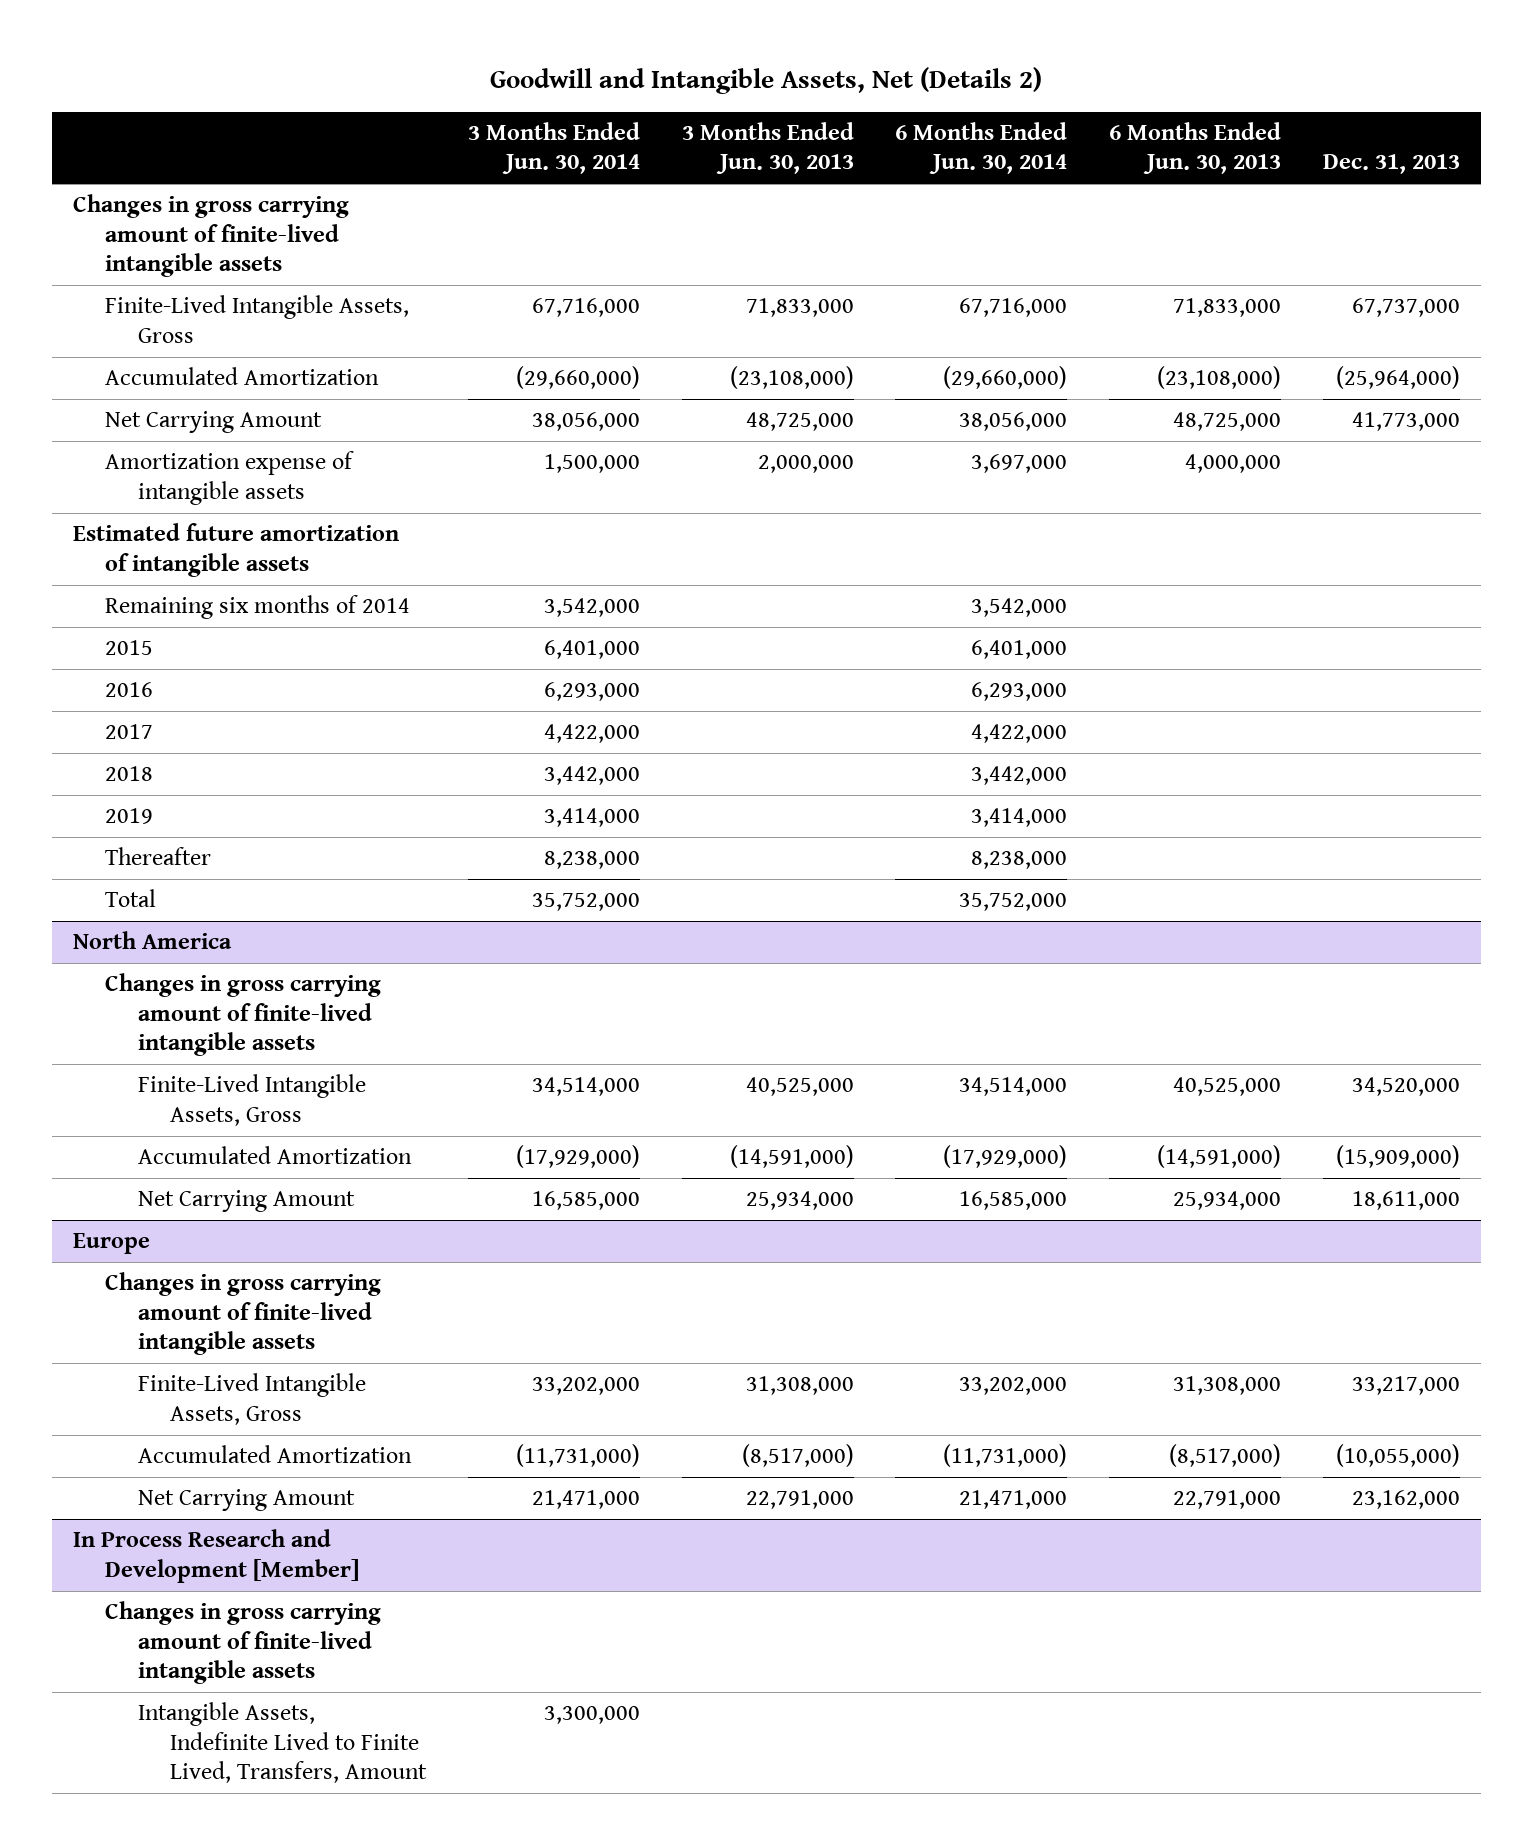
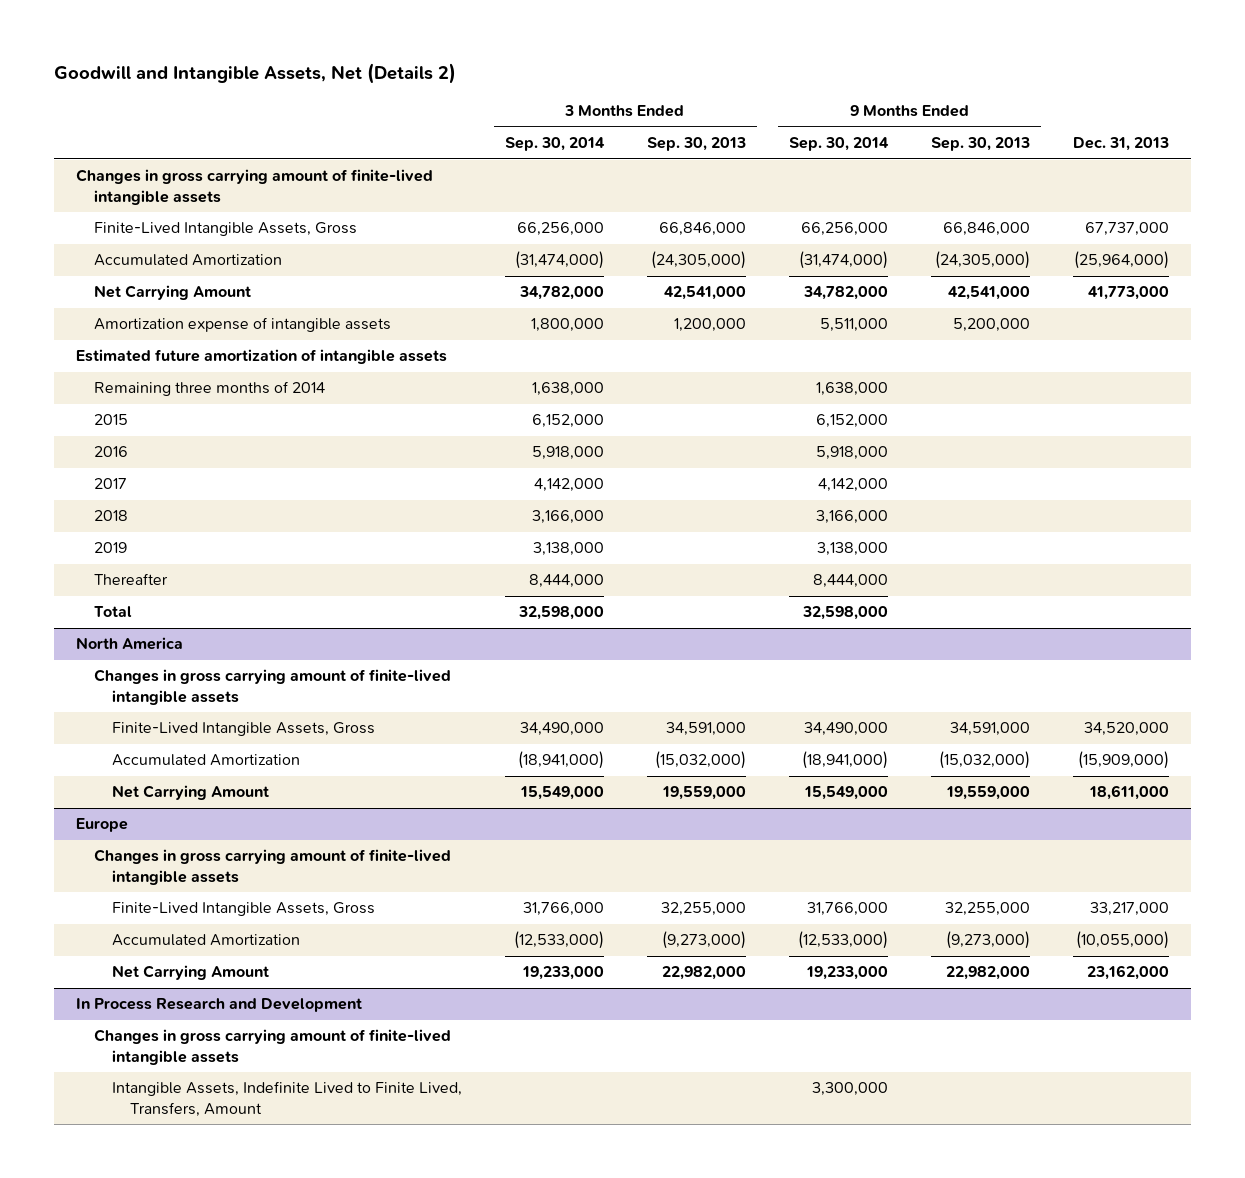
- | 3 Months Ended Jun. 30, 2014 | 3 Months Ended Jun. 30, 2013 | 6 Months Ended Jun. 30, 2014 | 6 Months Ended Jun. 30, 2013 | Dec. 31, 2013
+ | 3 Months Ended Sep. 30, 2014 | 3 Months Ended Sep. 30, 2013 | 9 Months Ended Sep. 30, 2014 | 9 Months Ended Sep. 30, 2013 | Dec. 31, 2013
- Remaining six months of 2014 | 3,542,000 | | 3,542,000 | |
+ Remaining three months of 2014 | 1,638,000 | | 1,638,000 | |
- In Process Research and Development [Member]
+ In Process Research and Development

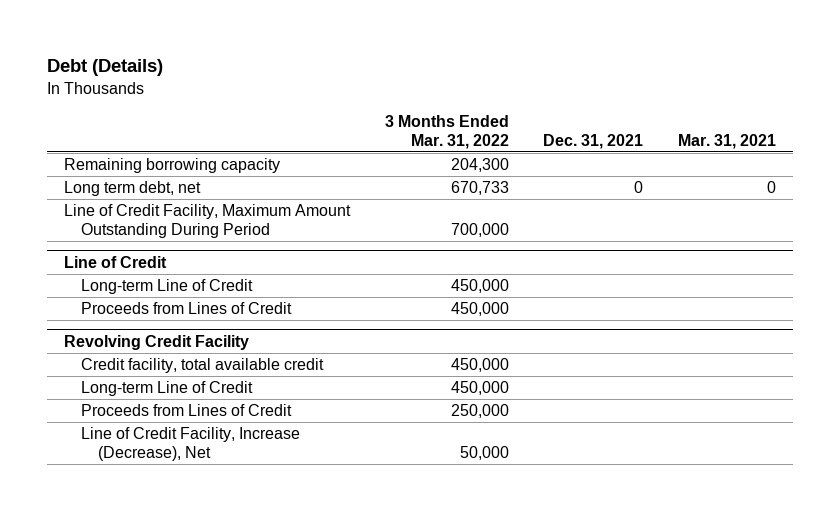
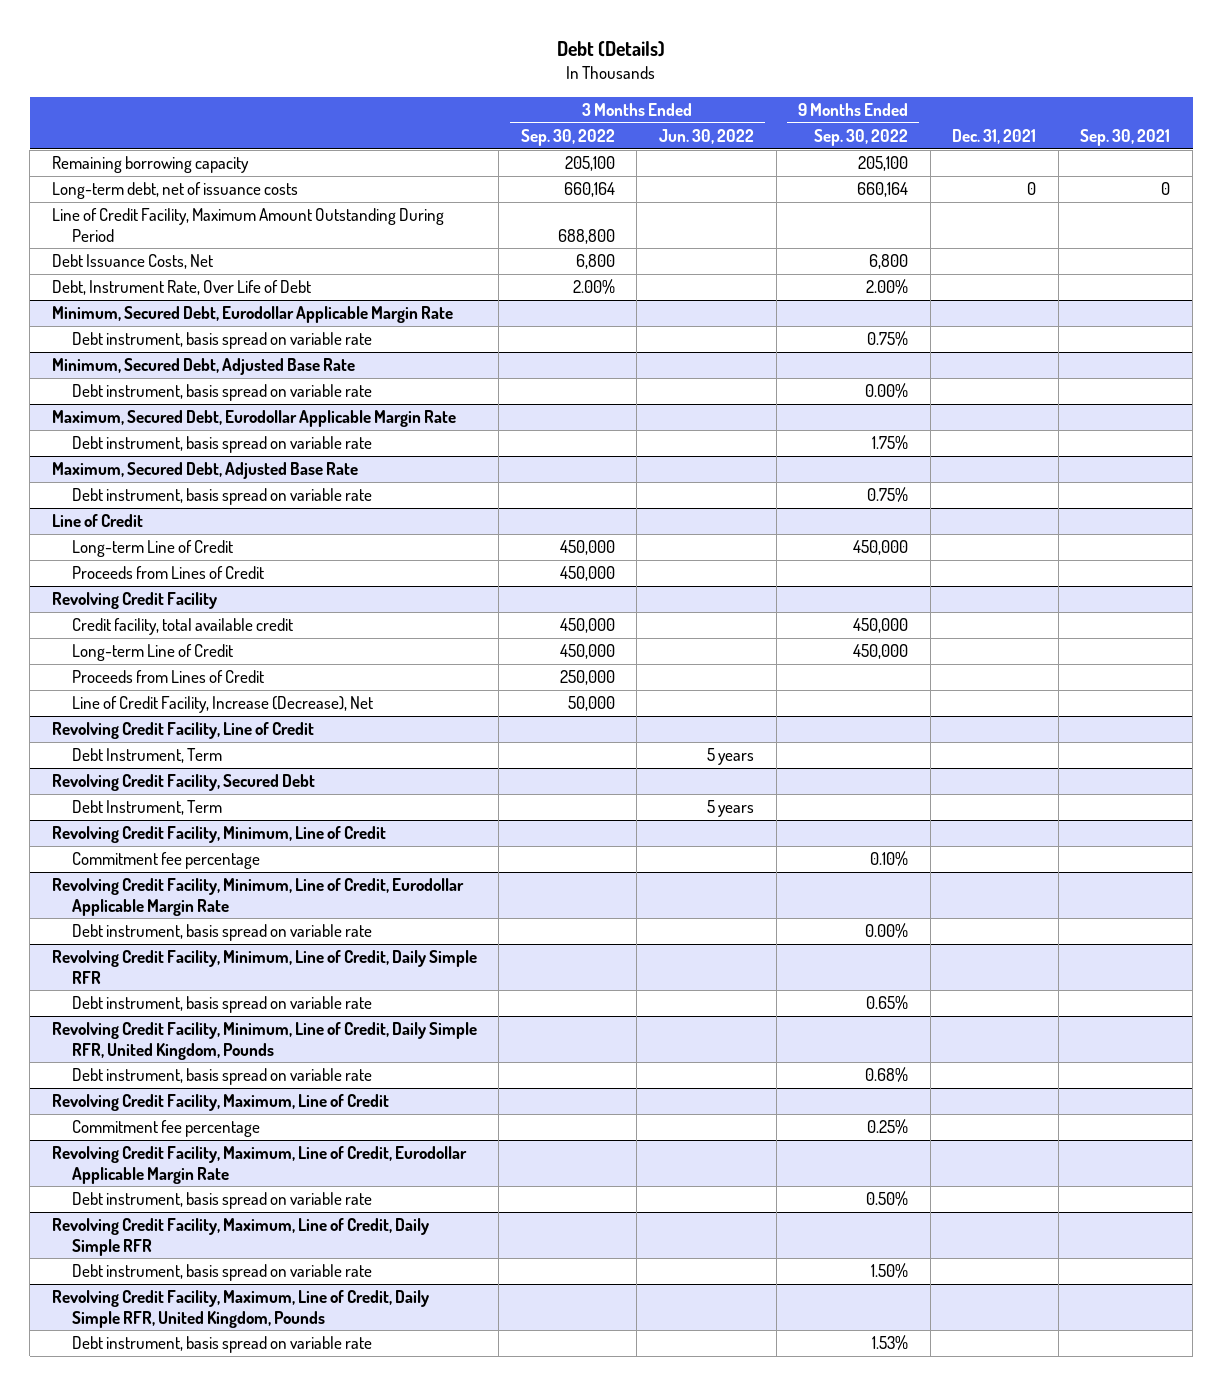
- | 3 Months Ended Mar. 31, 2022 | Dec. 31, 2021 | Mar. 31, 2021
+ | 3 Months Ended Sep. 30, 2022 | 3 Months Ended Jun. 30, 2022 | 9 Months Ended Sep. 30, 2022 | Dec. 31, 2021 | Sep. 30, 2021
- Long term debt, net | 670,733 | 0 | 0
+ Long-term debt, net of issuance costs | 660,164 | | 660,164 | 0 | 0
+ Debt Issuance Costs, Net | 6,800 | | 6,800 | |
+ Debt, Instrument Rate, Over Life of Debt | 2.00% | | 2.00% | |
+ Minimum, Secured Debt, Eurodollar Applicable Margin Rate
+ Debt instrument, basis spread on variable rate | | | 0.75% | |
+ Minimum, Secured Debt, Adjusted Base Rate
+ Debt instrument, basis spread on variable rate | | | 0.00% | |
+ Maximum, Secured Debt, Eurodollar Applicable Margin Rate
+ Debt instrument, basis spread on variable rate | | | 1.75% | |
+ Maximum, Secured Debt, Adjusted Base Rate
+ Debt instrument, basis spread on variable rate | | | 0.75% | |
+ Revolving Credit Facility, Line of Credit
+ Debt Instrument, Term | | 5 years | | |
+ Revolving Credit Facility, Secured Debt
+ Debt Instrument, Term | | 5 years | | |
+ Revolving Credit Facility, Minimum, Line of Credit
+ Commitment fee percentage | | | 0.10% | |
+ Revolving Credit Facility, Minimum, Line of Credit, Eurodollar Applicable Margin Rate
+ Debt instrument, basis spread on variable rate | | | 0.00% | |
+ Revolving Credit Facility, Minimum, Line of Credit, Daily Simple RFR
+ Debt instrument, basis spread on variable rate | | | 0.65% | |
+ Revolving Credit Facility, Minimum, Line of Credit, Daily Simple RFR, United Kingdom, Pounds
+ Debt instrument, basis spread on variable rate | | | 0.68% | |
+ Revolving Credit Facility, Maximum, Line of Credit
+ Commitment fee percentage | | | 0.25% | |
+ Revolving Credit Facility, Maximum, Line of Credit, Eurodollar Applicable Margin Rate
+ Debt instrument, basis spread on variable rate | | | 0.50% | |
+ Revolving Credit Facility, Maximum, Line of Credit, Daily Simple RFR
+ Debt instrument, basis spread on variable rate | | | 1.50% | |
+ Revolving Credit Facility, Maximum, Line of Credit, Daily Simple RFR, United Kingdom, Pounds
+ Debt instrument, basis spread on variable rate | | | 1.53% | |

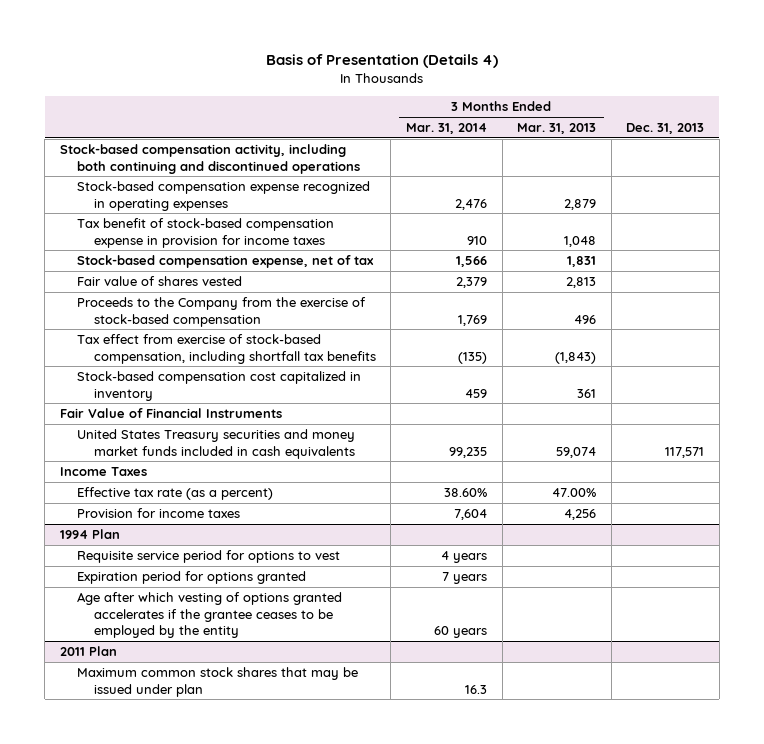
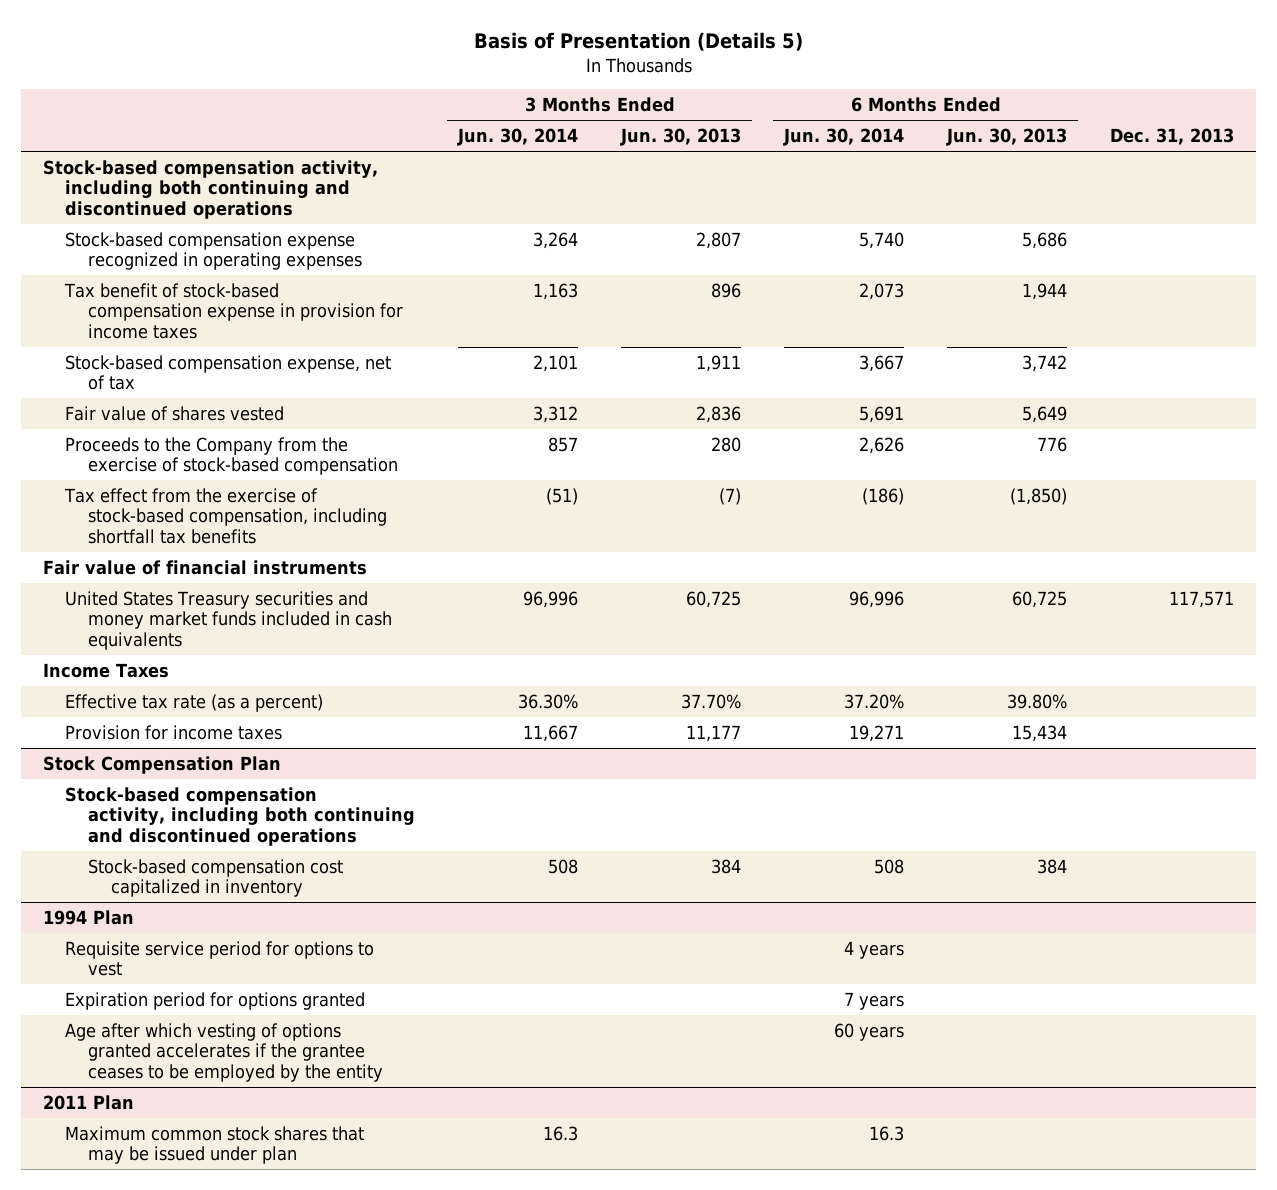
- Basis of Presentation (Details 4)
+ Basis of Presentation (Details 5)
- | 3 Months Ended Mar. 31, 2014 | 3 Months Ended Mar. 31, 2013 | Dec. 31, 2013
+ | 3 Months Ended Jun. 30, 2014 | 3 Months Ended Jun. 30, 2013 | 6 Months Ended Jun. 30, 2014 | 6 Months Ended Jun. 30, 2013 | Dec. 31, 2013
- Tax effect from exercise of stock-based compensation, including shortfall tax benefits | (135) | (1,843) |
- Stock-based compensation cost capitalized in inventory | 459 | 361 |
- Fair Value of Financial Instruments
+ Tax effect from the exercise of stock-based compensation, including shortfall tax benefits | (51) | (7) | (186) | (1,850) |
+ Fair value of financial instruments
+ Stock Compensation Plan
+ Stock-based compensation activity, including both continuing and discontinued operations
+ Stock-based compensation cost capitalized in inventory | 508 | 384 | 508 | 384 |

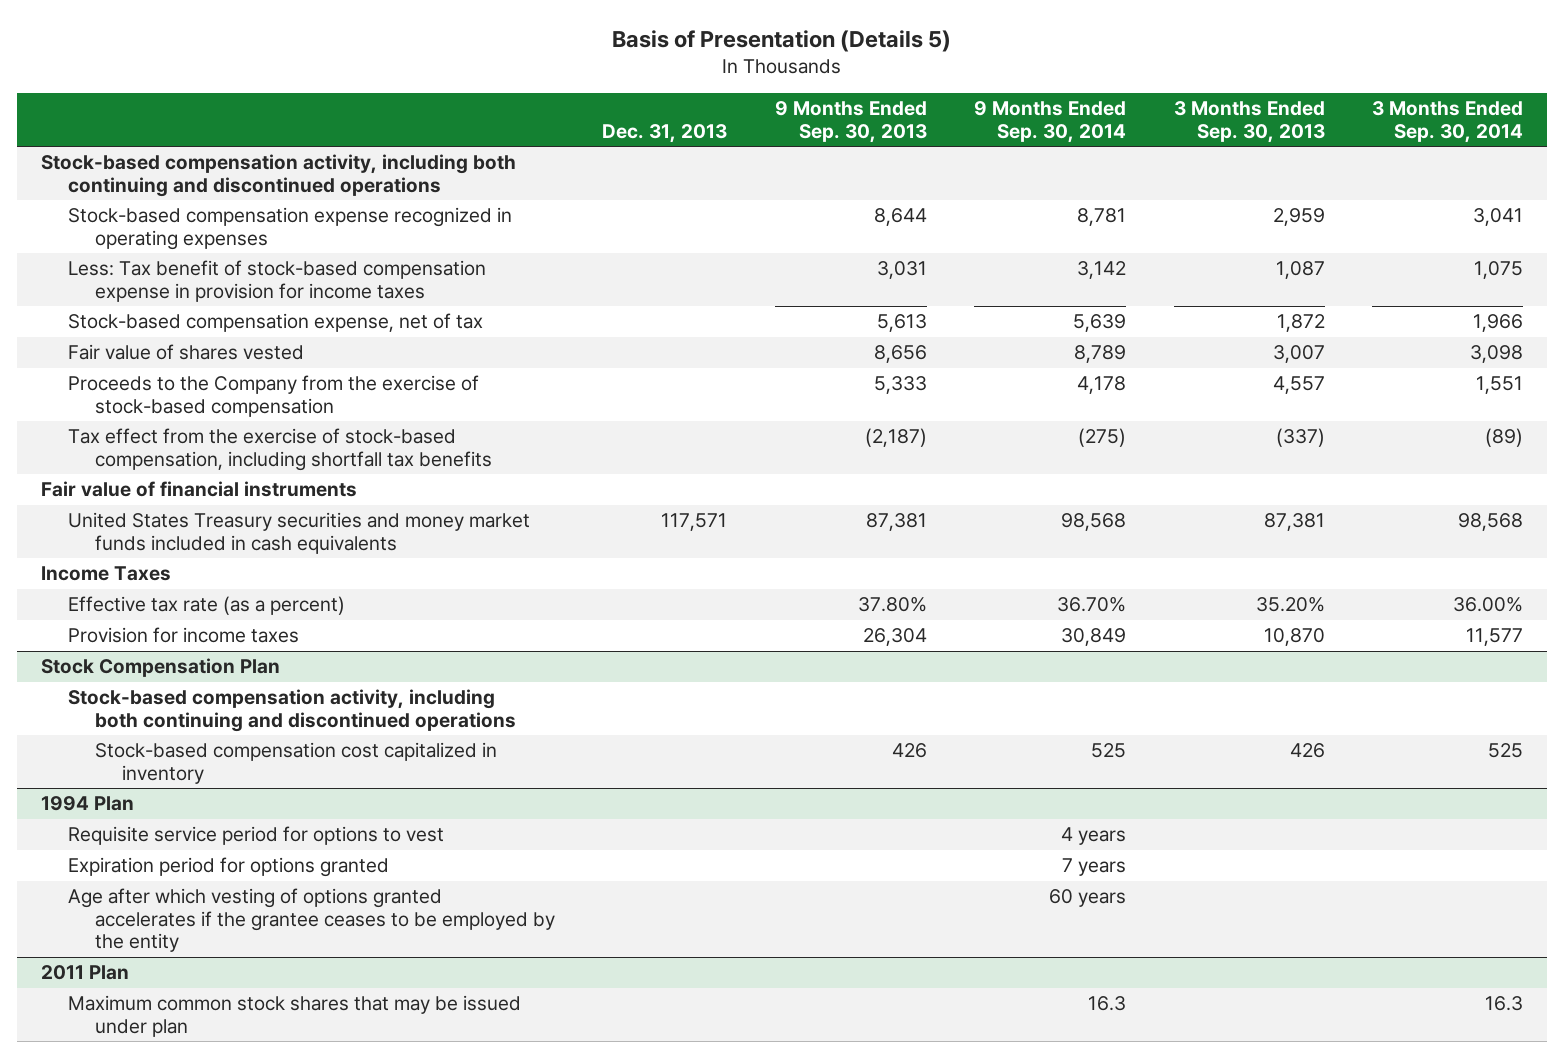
- | 3 Months Ended Jun. 30, 2014 | 3 Months Ended Jun. 30, 2013 | 6 Months Ended Jun. 30, 2014 | 6 Months Ended Jun. 30, 2013 | Dec. 31, 2013
+ | Dec. 31, 2013 | 9 Months Ended Sep. 30, 2013 | 9 Months Ended Sep. 30, 2014 | 3 Months Ended Sep. 30, 2013 | 3 Months Ended Sep. 30, 2014
- Tax benefit of stock-based compensation expense in provision for income taxes | 1,163 | 896 | 2,073 | 1,944 |
+ Less: Tax benefit of stock-based compensation expense in provision for income taxes | | 3,031 | 3,142 | 1,087 | 1,075

